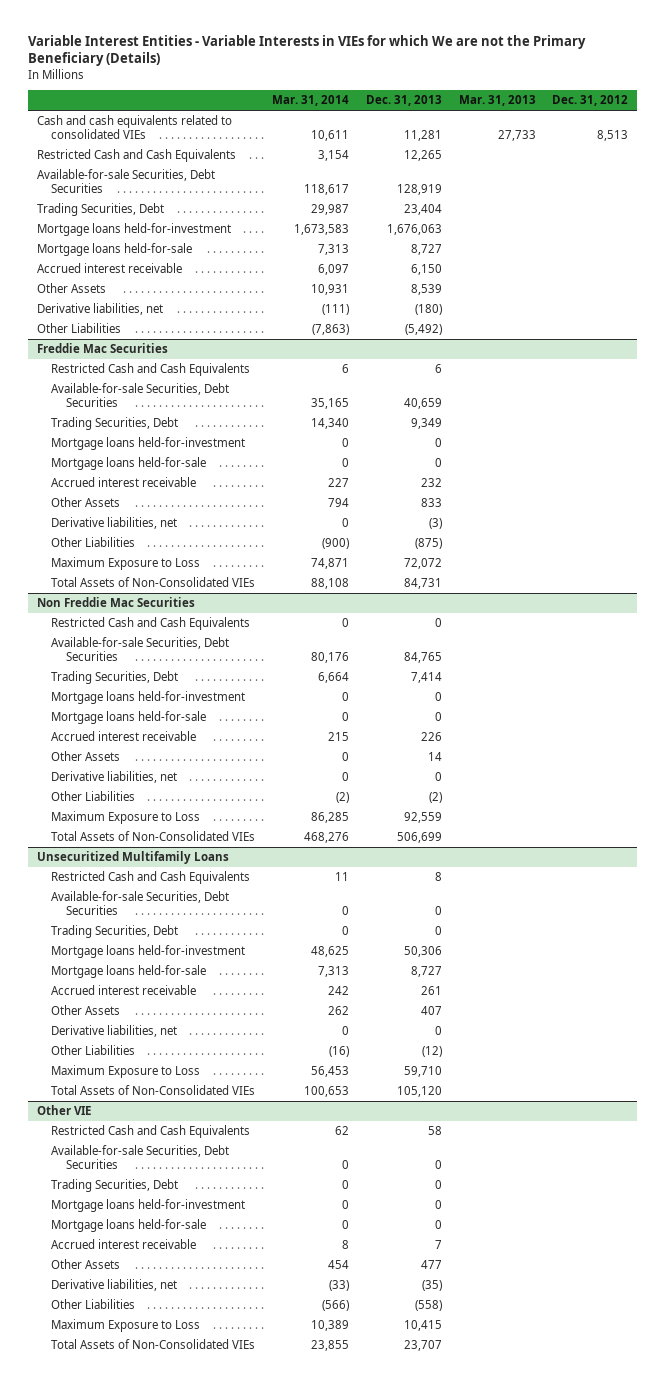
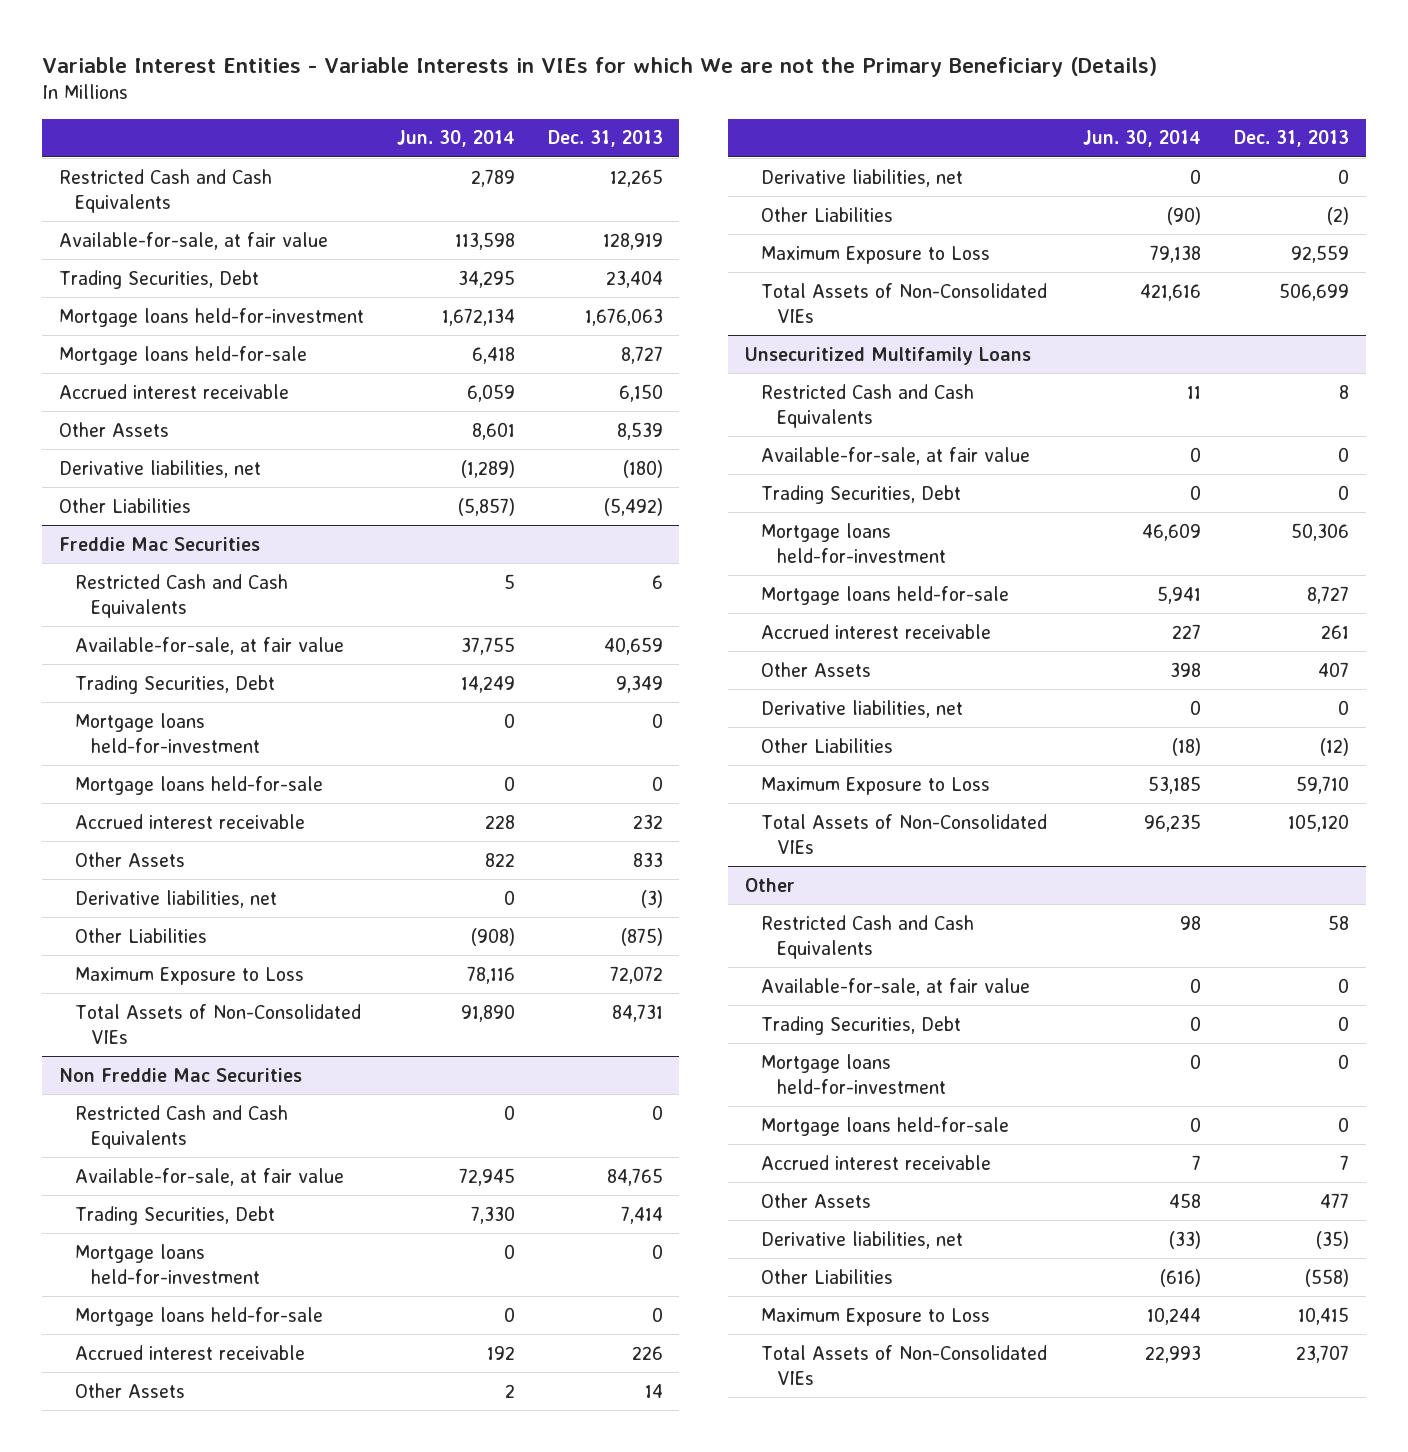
- | Mar. 31, 2014 | Dec. 31, 2013 | Mar. 31, 2013 | Dec. 31, 2012
+ | Jun. 30, 2014 | Dec. 31, 2013
- Cash and cash equivalents related to consolidated VIEs | 10,611 | 11,281 | 27,733 | 8,513
- Available-for-sale Securities, Debt Securities | 118,617 | 128,919 | |
+ Available-for-sale, at fair value | 113,598 | 128,919
@ Freddie Mac Securities
- Available-for-sale Securities, Debt Securities | 35,165 | 40,659 | |
+ Available-for-sale, at fair value | 37,755 | 40,659
@ Non Freddie Mac Securities
- Available-for-sale Securities, Debt Securities | 80,176 | 84,765 | |
+ Available-for-sale, at fair value | 72,945 | 84,765
@ Unsecuritized Multifamily Loans
- Available-for-sale Securities, Debt Securities | 0 | 0 | |
+ Available-for-sale, at fair value | 0 | 0
- Other VIE
+ Other
- Available-for-sale Securities, Debt Securities | 0 | 0 | |
+ Available-for-sale, at fair value | 0 | 0

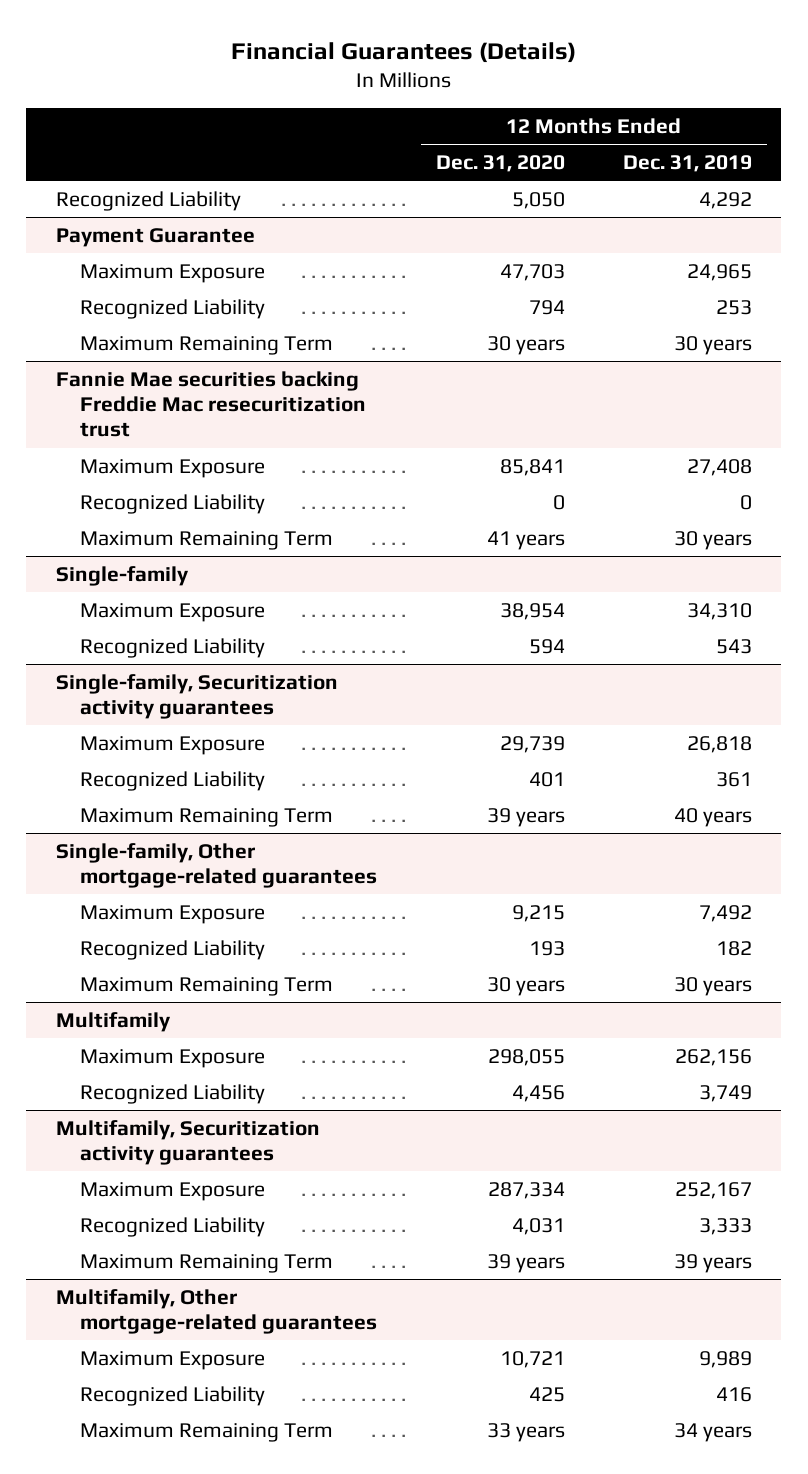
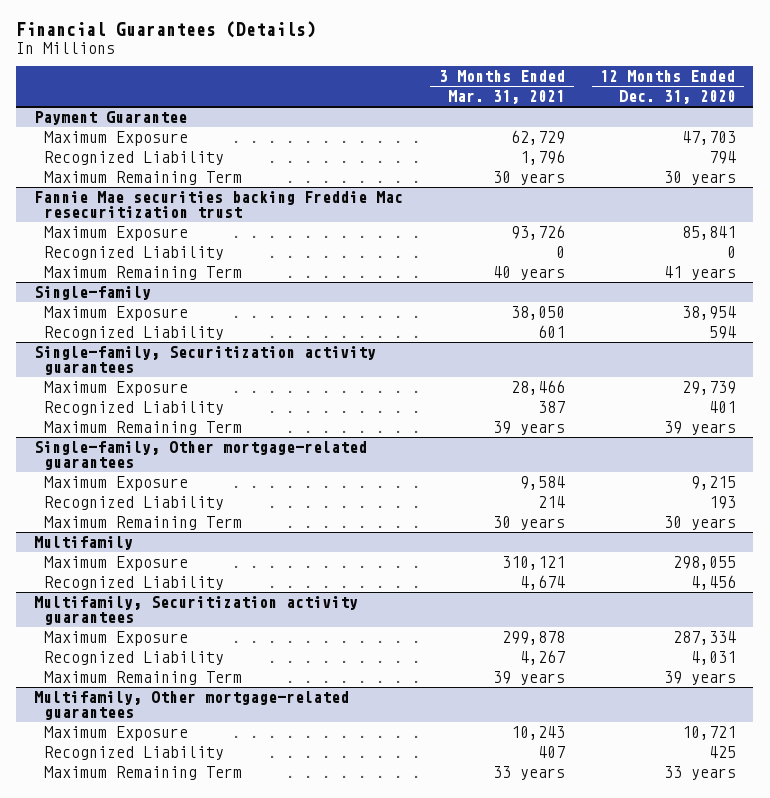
- | 12 Months Ended Dec. 31, 2020 | 12 Months Ended Dec. 31, 2019
+ | 3 Months Ended Mar. 31, 2021 | 12 Months Ended Dec. 31, 2020
- Recognized Liability | 5,050 | 4,292

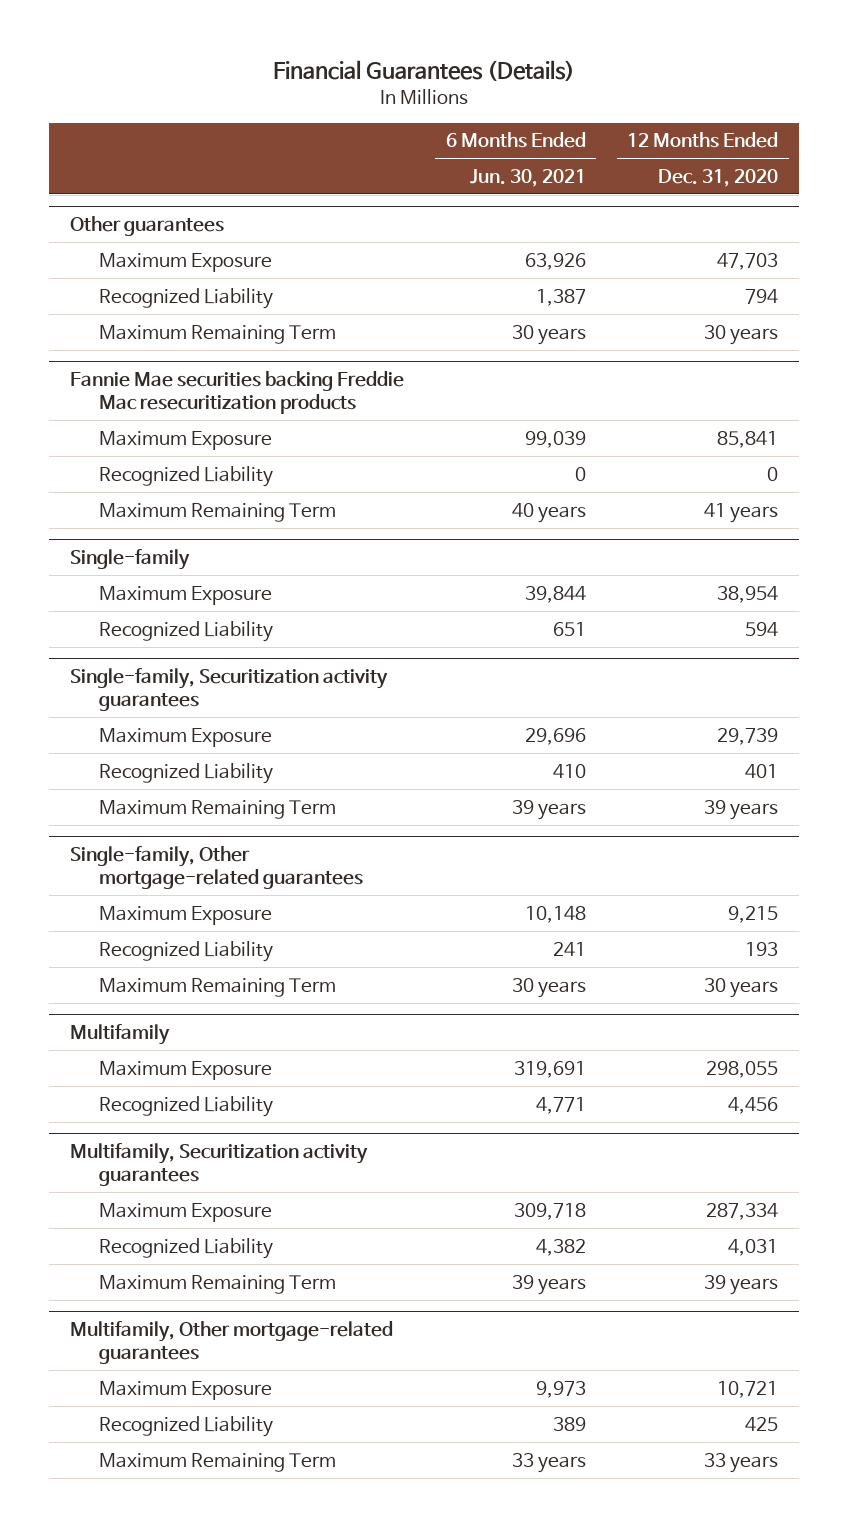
- | 3 Months Ended Mar. 31, 2021 | 12 Months Ended Dec. 31, 2020
+ | 6 Months Ended Jun. 30, 2021 | 12 Months Ended Dec. 31, 2020
- Payment Guarantee
+ Other guarantees
- Fannie Mae securities backing Freddie Mac resecuritization trust
+ Fannie Mae securities backing Freddie Mac resecuritization products

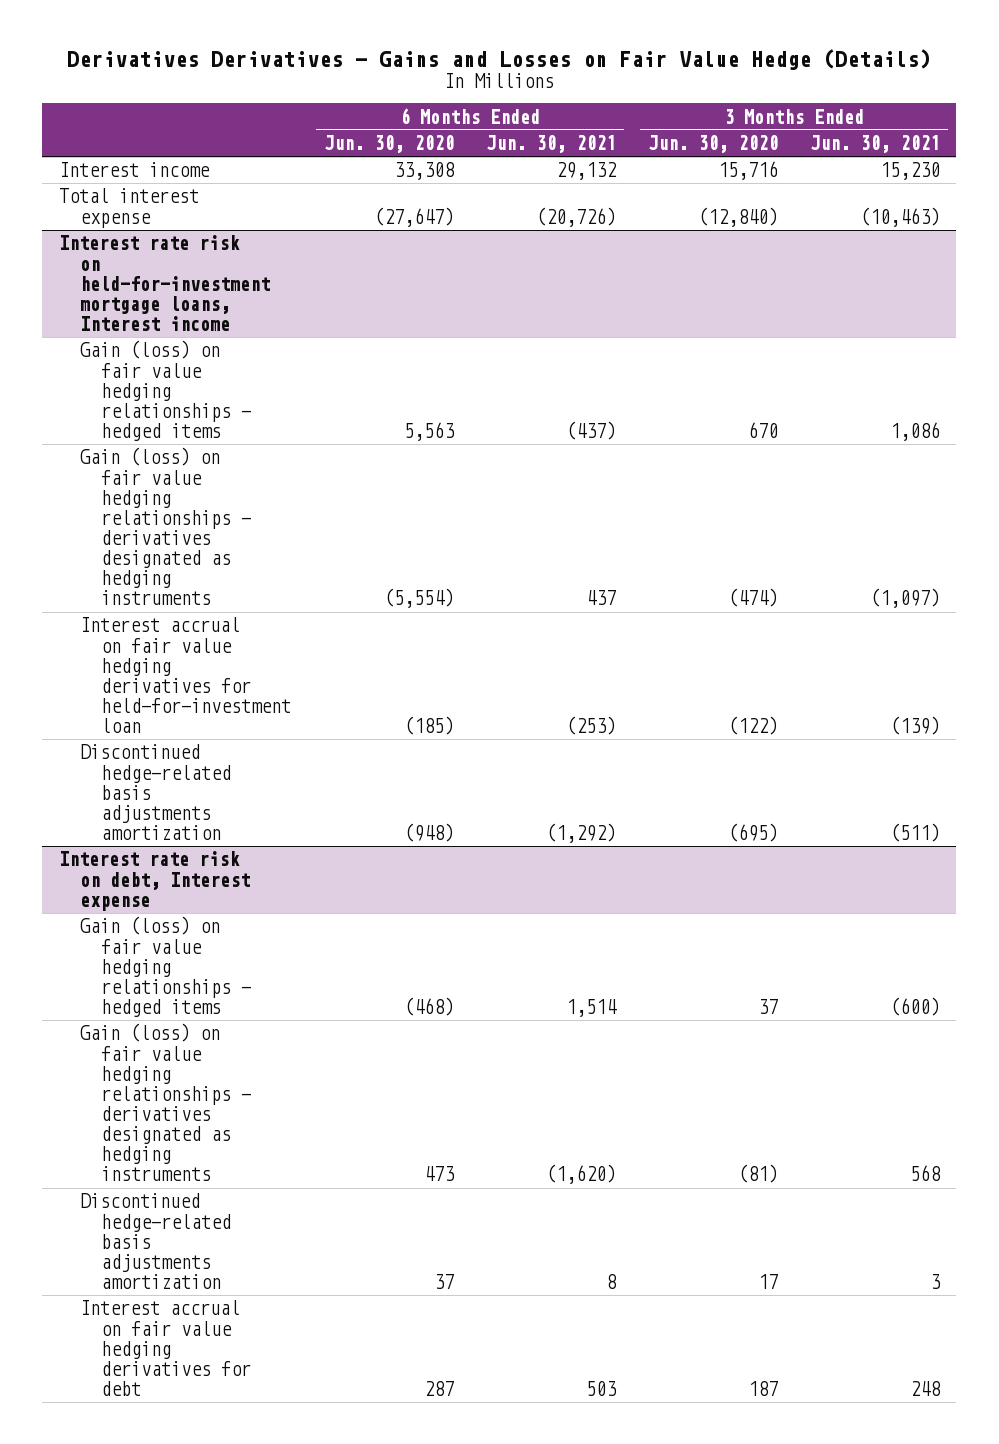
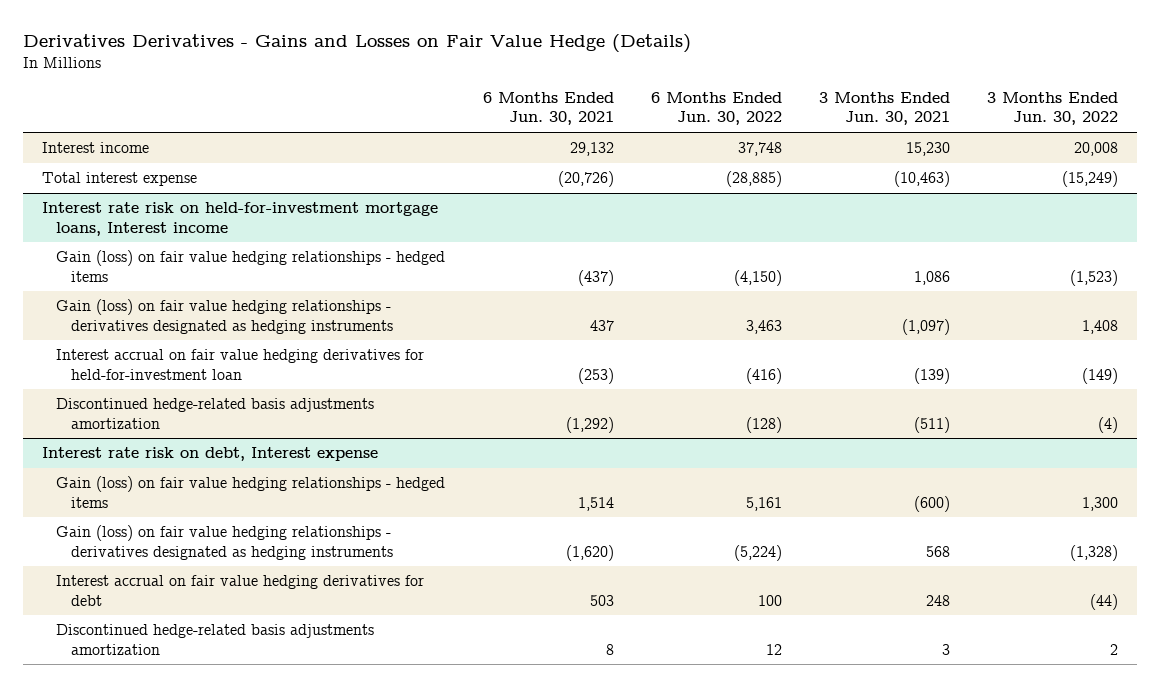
- | 6 Months Ended Jun. 30, 2020 | 6 Months Ended Jun. 30, 2021 | 3 Months Ended Jun. 30, 2020 | 3 Months Ended Jun. 30, 2021
+ | 6 Months Ended Jun. 30, 2021 | 6 Months Ended Jun. 30, 2022 | 3 Months Ended Jun. 30, 2021 | 3 Months Ended Jun. 30, 2022
@ Interest rate risk on debt, Interest expense
moved down: Discontinued hedge-related basis adjustments amortization | 8 | 12 | 3 | 2

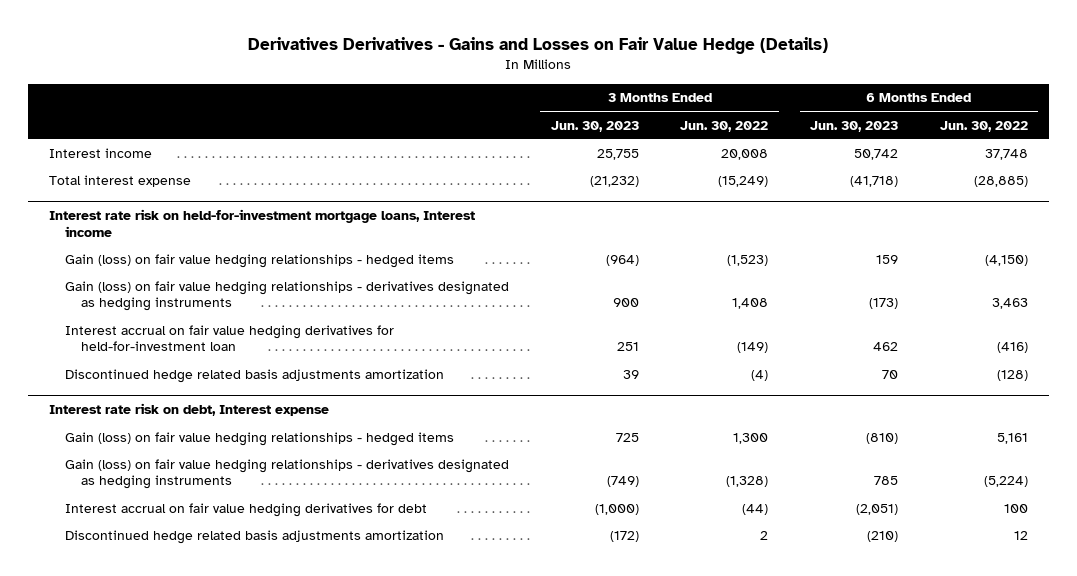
- | 6 Months Ended Jun. 30, 2021 | 6 Months Ended Jun. 30, 2022 | 3 Months Ended Jun. 30, 2021 | 3 Months Ended Jun. 30, 2022
+ | 3 Months Ended Jun. 30, 2023 | 3 Months Ended Jun. 30, 2022 | 6 Months Ended Jun. 30, 2023 | 6 Months Ended Jun. 30, 2022
@ Interest rate risk on held-for-investment mortgage loans, Interest income
- Discontinued hedge-related basis adjustments amortization | (1,292) | (128) | (511) | (4)
+ Discontinued hedge related basis adjustments amortization | 39 | (4) | 70 | (128)
@ Interest rate risk on debt, Interest expense
- Discontinued hedge-related basis adjustments amortization | 8 | 12 | 3 | 2
+ Discontinued hedge related basis adjustments amortization | (172) | 2 | (210) | 12

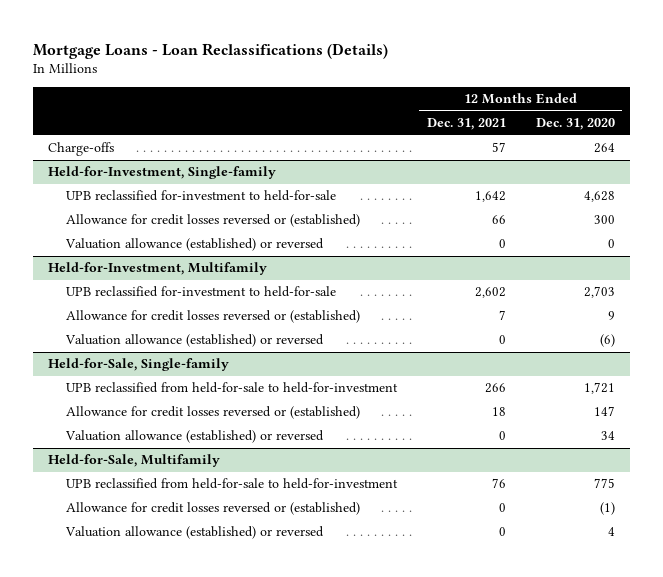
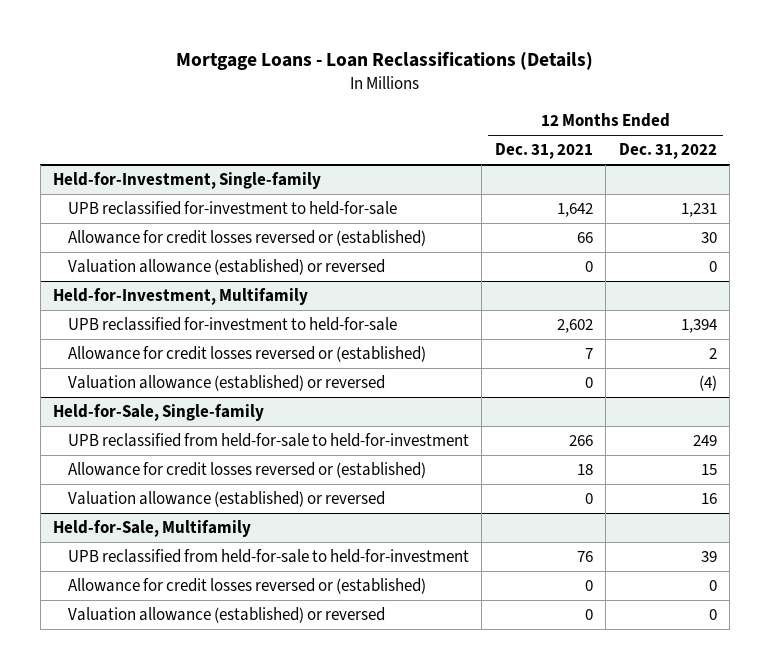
- | 12 Months Ended Dec. 31, 2021 | 12 Months Ended Dec. 31, 2020
+ | 12 Months Ended Dec. 31, 2021 | 12 Months Ended Dec. 31, 2022
- Charge-offs | 57 | 264

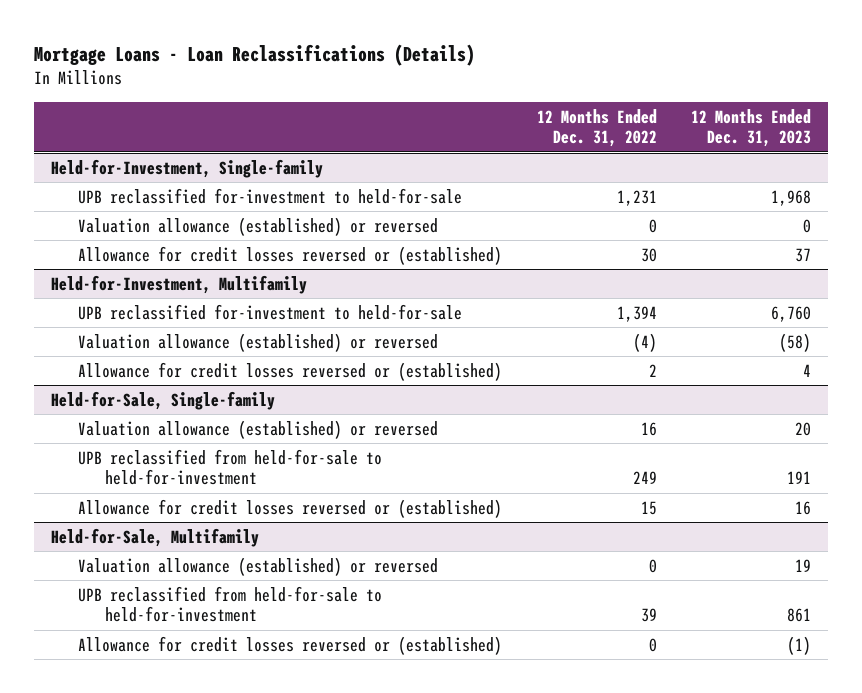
- | 12 Months Ended Dec. 31, 2021 | 12 Months Ended Dec. 31, 2022
+ | 12 Months Ended Dec. 31, 2022 | 12 Months Ended Dec. 31, 2023
@ Held-for-Investment, Single-family
moved down: Allowance for credit losses reversed or (established) | 30 | 37
@ Held-for-Investment, Multifamily
moved down: Allowance for credit losses reversed or (established) | 2 | 4
@ Held-for-Sale, Single-family
moved up: Valuation allowance (established) or reversed | 16 | 20
@ Held-for-Sale, Multifamily
moved up: Valuation allowance (established) or reversed | 0 | 19

